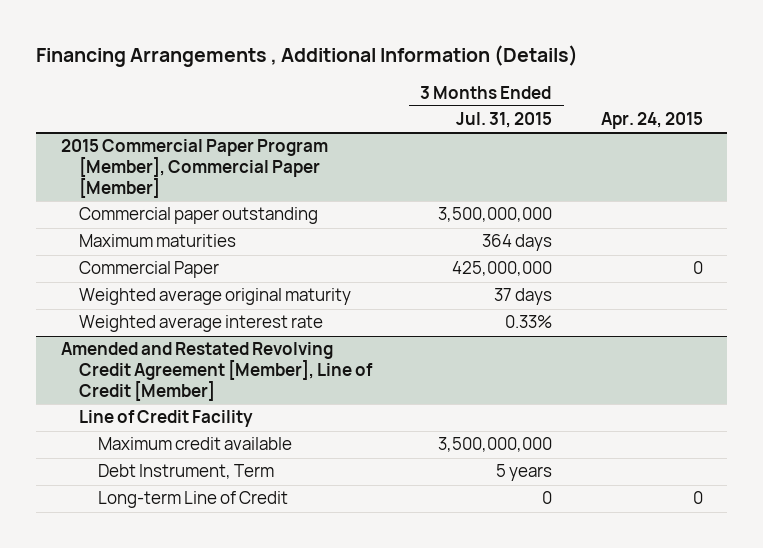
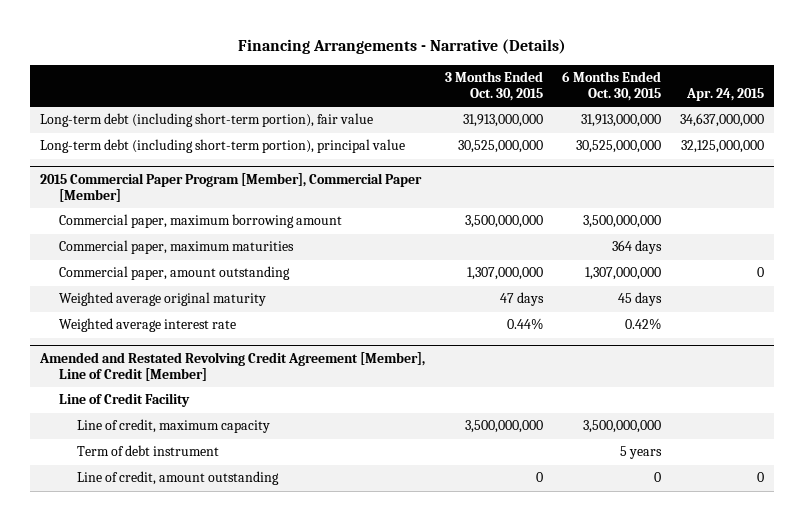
- Financing Arrangements , Additional Information (Details)
+ Financing Arrangements - Narrative (Details)
- | 3 Months Ended Jul. 31, 2015 | Apr. 24, 2015
+ | 3 Months Ended Oct. 30, 2015 | 6 Months Ended Oct. 30, 2015 | Apr. 24, 2015
+ Long-term debt (including short-term portion), fair value | 31,913,000,000 | 31,913,000,000 | 34,637,000,000
+ Long-term debt (including short-term portion), principal value | 30,525,000,000 | 30,525,000,000 | 32,125,000,000
@ 2015 Commercial Paper Program [Member], Commercial Paper [Member]
- Commercial paper outstanding | 3,500,000,000 |
- Maximum maturities | 364 days |
- Commercial Paper | 425,000,000 | 0
+ Commercial paper, maximum borrowing amount | 3,500,000,000 | 3,500,000,000 |
+ Commercial paper, maximum maturities | | 364 days |
+ Commercial paper, amount outstanding | 1,307,000,000 | 1,307,000,000 | 0
@ Amended and Restated Revolving Credit Agreement [Member], Line of Credit [Member]
- Maximum credit available | 3,500,000,000 |
- Debt Instrument, Term | 5 years |
- Long-term Line of Credit | 0 | 0
+ Line of credit, maximum capacity | 3,500,000,000 | 3,500,000,000 |
+ Term of debt instrument | | 5 years |
+ Line of credit, amount outstanding | 0 | 0 | 0

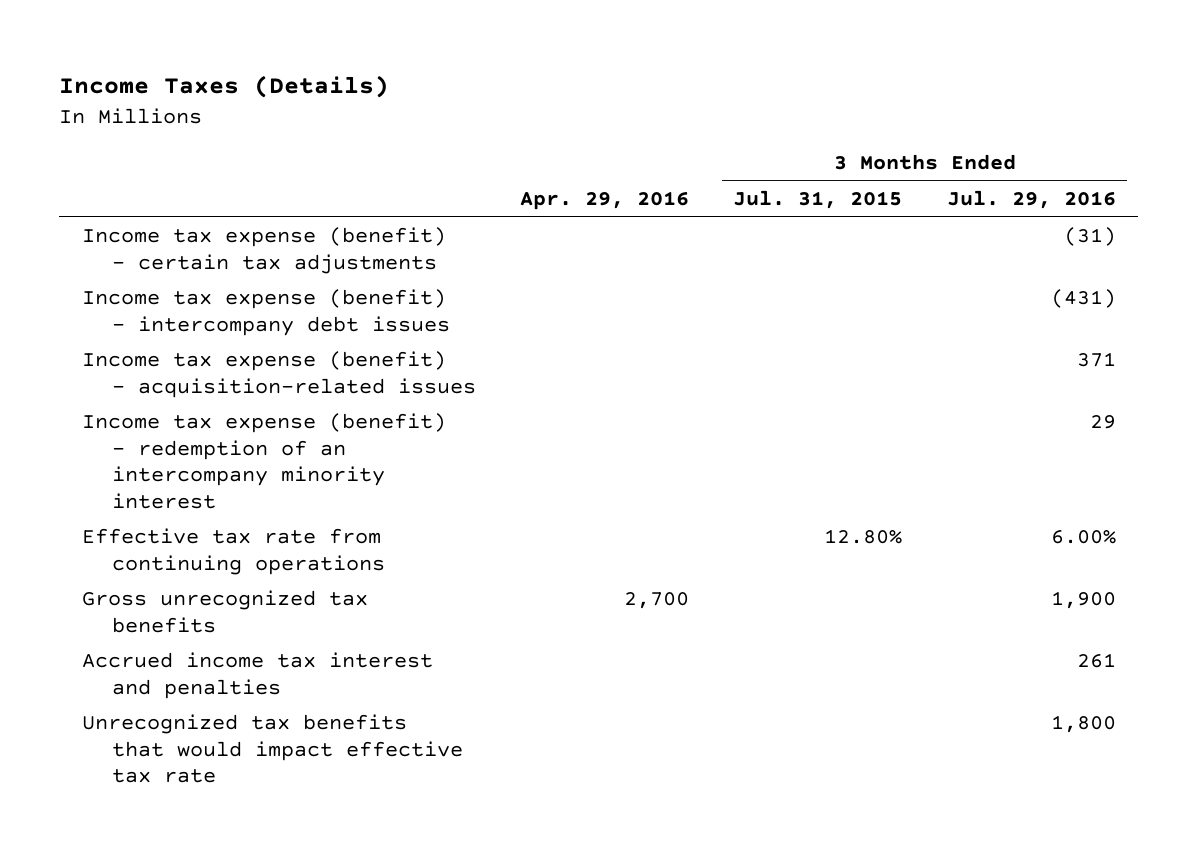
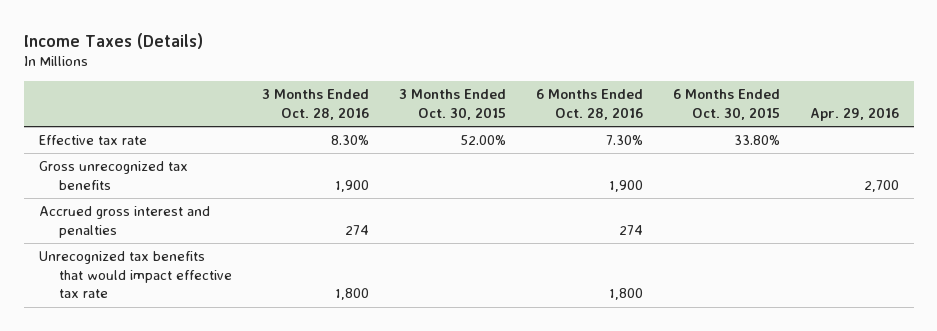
- | Apr. 29, 2016 | 3 Months Ended Jul. 31, 2015 | 3 Months Ended Jul. 29, 2016
+ | 3 Months Ended Oct. 28, 2016 | 3 Months Ended Oct. 30, 2015 | 6 Months Ended Oct. 28, 2016 | 6 Months Ended Oct. 30, 2015 | Apr. 29, 2016
- Income tax expense (benefit) - certain tax adjustments | | | (31)
- Income tax expense (benefit) - intercompany debt issues | | | (431)
- Income tax expense (benefit) - acquisition-related issues | | | 371
- Income tax expense (benefit) - redemption of an intercompany minority interest | | | 29
- Effective tax rate from continuing operations | | 12.80% | 6.00%
+ Effective tax rate | 8.30% | 52.00% | 7.30% | 33.80% |
- Accrued income tax interest and penalties | | | 261
+ Accrued gross interest and penalties | 274 | | 274 | |

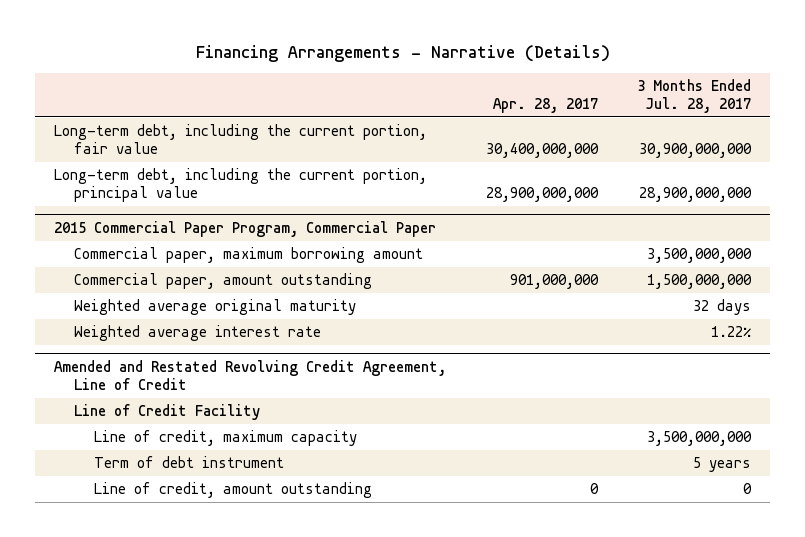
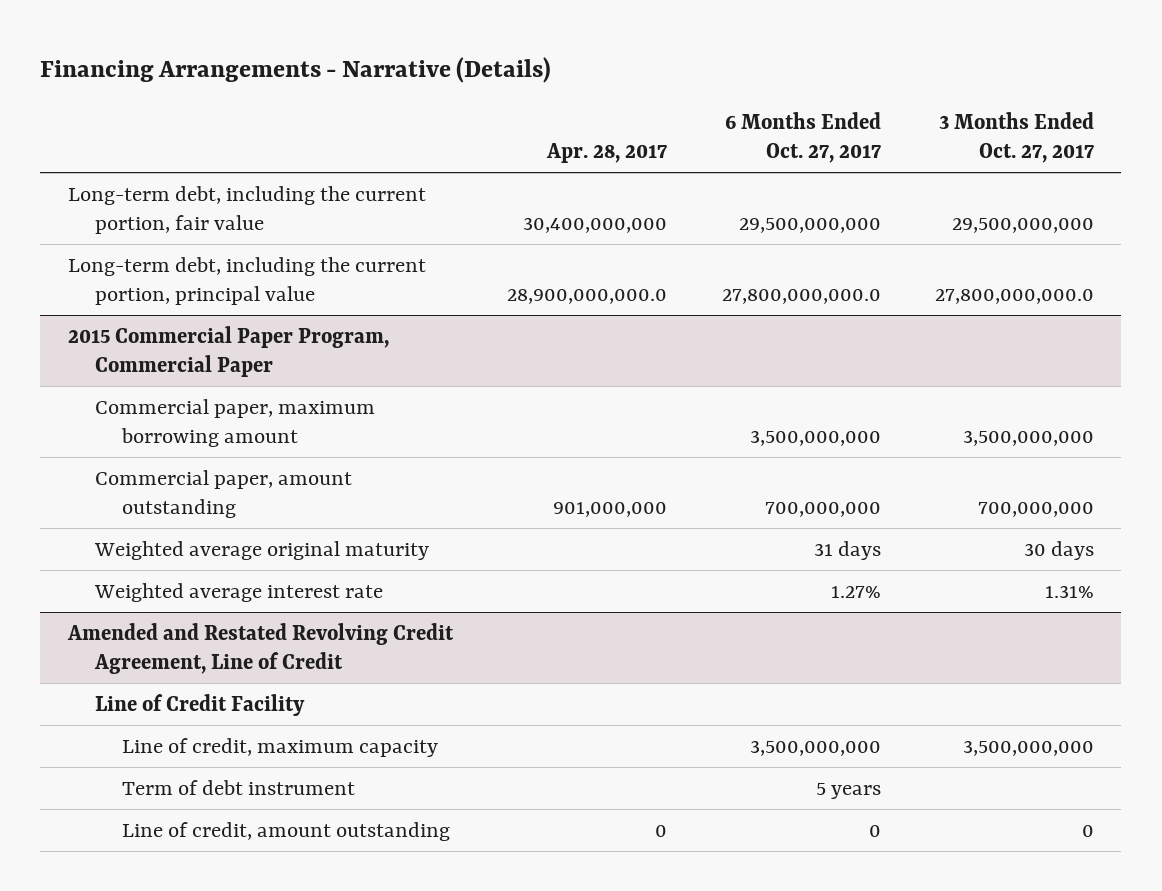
- | Apr. 28, 2017 | 3 Months Ended Jul. 28, 2017
+ | Apr. 28, 2017 | 6 Months Ended Oct. 27, 2017 | 3 Months Ended Oct. 27, 2017
- Long-term debt, including the current portion, principal value | 28,900,000,000 | 28,900,000,000
+ Long-term debt, including the current portion, principal value | 28,900,000,000.0 | 27,800,000,000.0 | 27,800,000,000.0

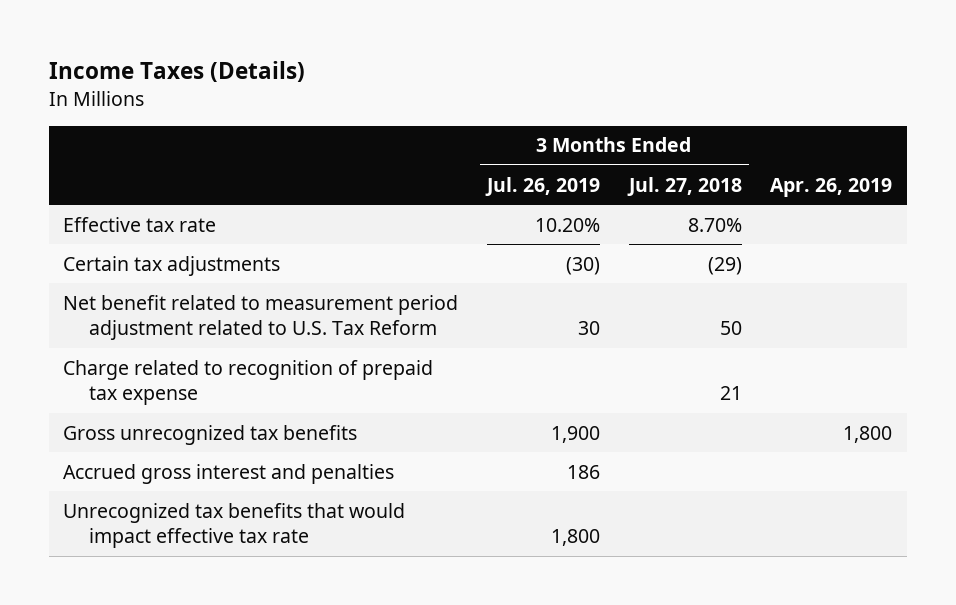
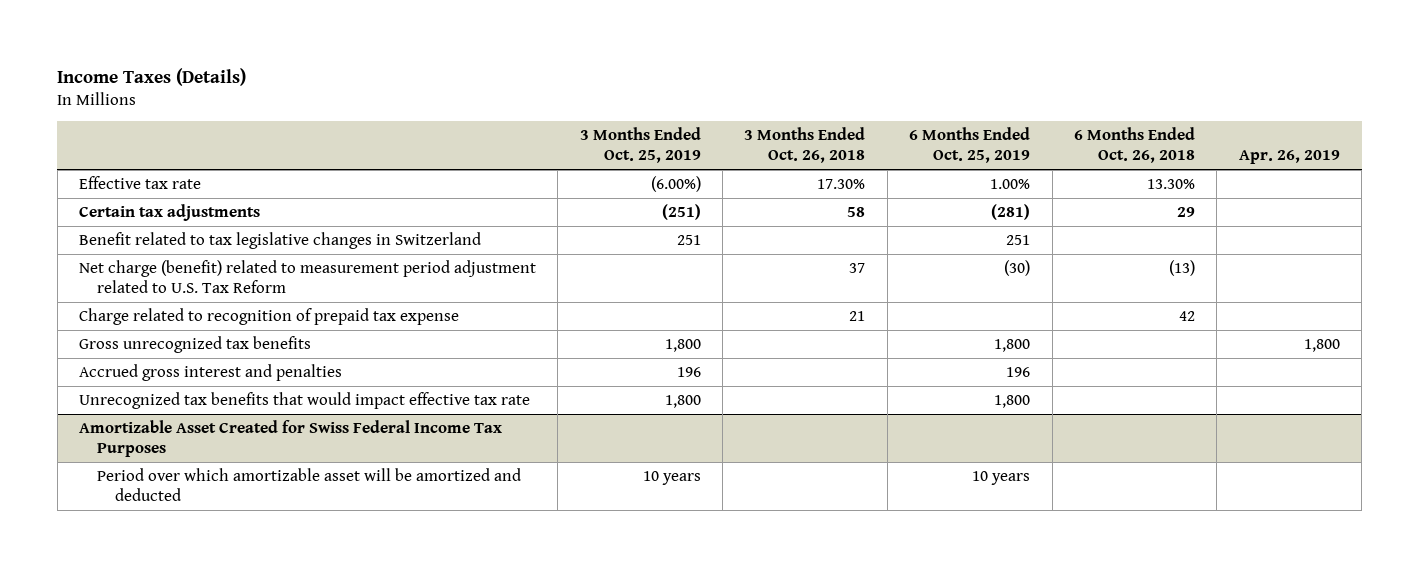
- | 3 Months Ended Jul. 26, 2019 | 3 Months Ended Jul. 27, 2018 | Apr. 26, 2019
+ | 3 Months Ended Oct. 25, 2019 | 3 Months Ended Oct. 26, 2018 | 6 Months Ended Oct. 25, 2019 | 6 Months Ended Oct. 26, 2018 | Apr. 26, 2019
- Net benefit related to measurement period adjustment related to U.S. Tax Reform | 30 | 50 |
+ Benefit related to tax legislative changes in Switzerland | 251 | | 251 | |
+ Net charge (benefit) related to measurement period adjustment related to U.S. Tax Reform | | 37 | (30) | (13) |
+ Amortizable Asset Created for Swiss Federal Income Tax Purposes
+ Period over which amortizable asset will be amortized and deducted | 10 years | | 10 years | |

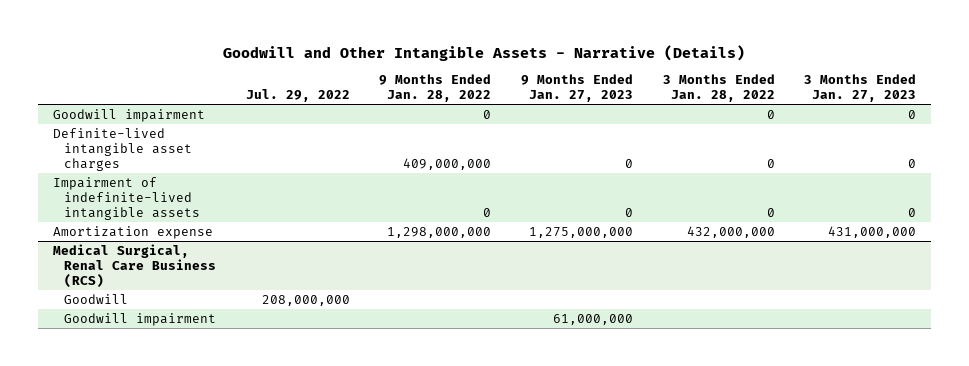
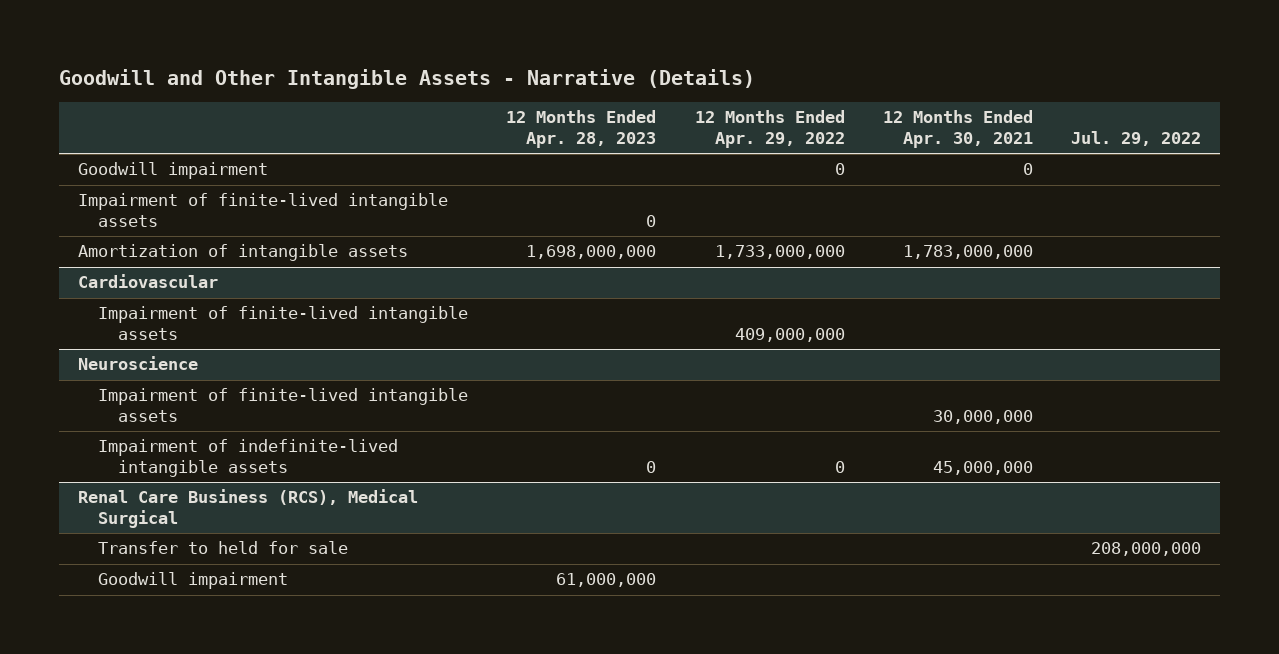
- | Jul. 29, 2022 | 9 Months Ended Jan. 28, 2022 | 9 Months Ended Jan. 27, 2023 | 3 Months Ended Jan. 28, 2022 | 3 Months Ended Jan. 27, 2023
+ | 12 Months Ended Apr. 28, 2023 | 12 Months Ended Apr. 29, 2022 | 12 Months Ended Apr. 30, 2021 | Jul. 29, 2022
- Definite-lived intangible asset charges | | 409,000,000 | 0 | 0 | 0
- Impairment of indefinite-lived intangible assets | | 0 | 0 | 0 | 0
- Amortization expense | | 1,298,000,000 | 1,275,000,000 | 432,000,000 | 431,000,000
- Medical Surgical, Renal Care Business (RCS)
- Goodwill | 208,000,000 | | | |
+ Impairment of finite-lived intangible assets | 0 | | |
+ Amortization of intangible assets | 1,698,000,000 | 1,733,000,000 | 1,783,000,000 |
+ Cardiovascular
+ Impairment of finite-lived intangible assets | | 409,000,000 | |
+ Neuroscience
+ Impairment of finite-lived intangible assets | | | 30,000,000 |
+ Impairment of indefinite-lived intangible assets | 0 | 0 | 45,000,000 |
+ Renal Care Business (RCS), Medical Surgical
+ Transfer to held for sale | | | | 208,000,000

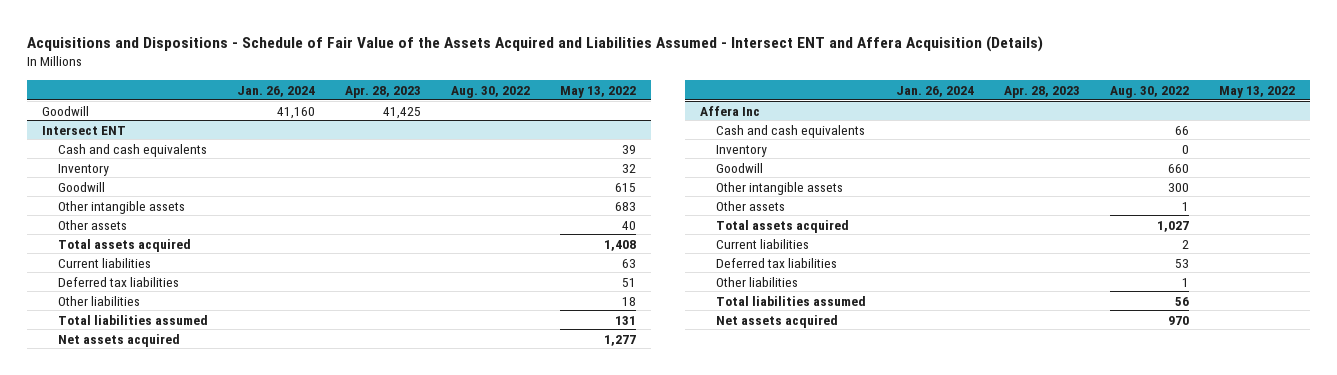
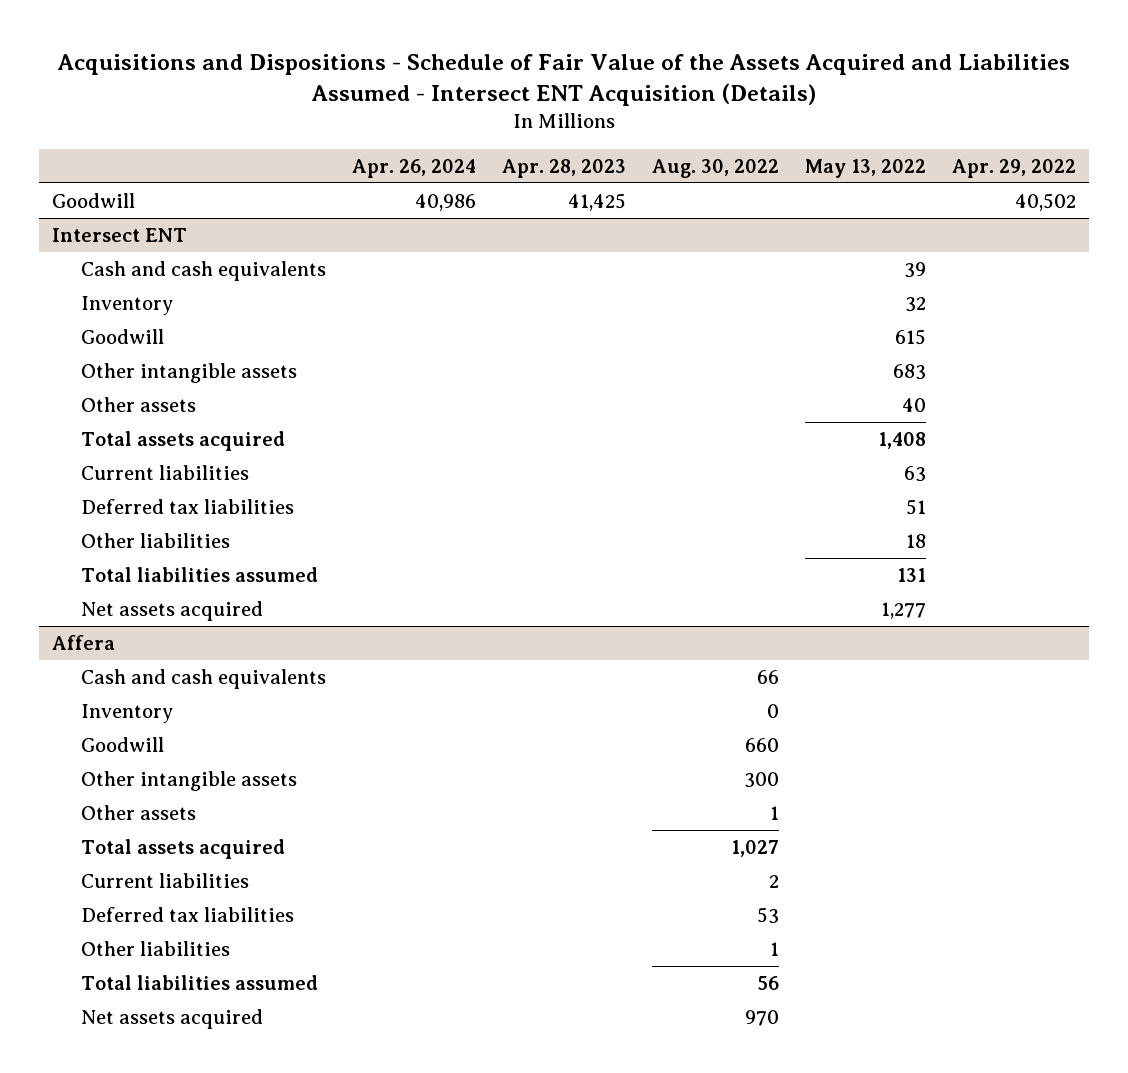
- Acquisitions and Dispositions - Schedule of Fair Value of the Assets Acquired and Liabilities Assumed - Intersect ENT and Affera Acquisition (Details)
+ Acquisitions and Dispositions - Schedule of Fair Value of the Assets Acquired and Liabilities Assumed - Intersect ENT Acquisition (Details)
- | Jan. 26, 2024 | Apr. 28, 2023 | Aug. 30, 2022 | May 13, 2022
+ | Apr. 26, 2024 | Apr. 28, 2023 | Aug. 30, 2022 | May 13, 2022 | Apr. 29, 2022
- Affera Inc
+ Affera

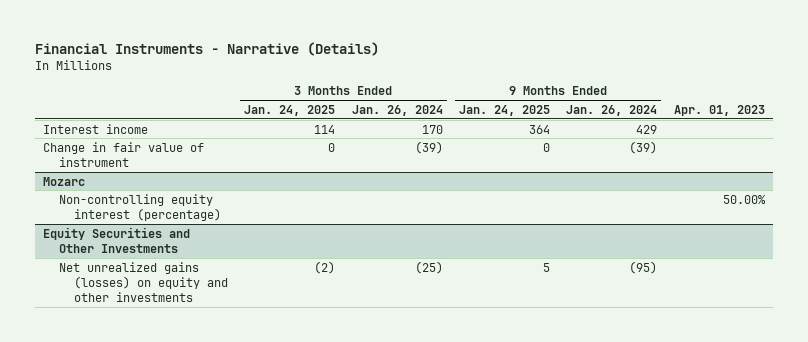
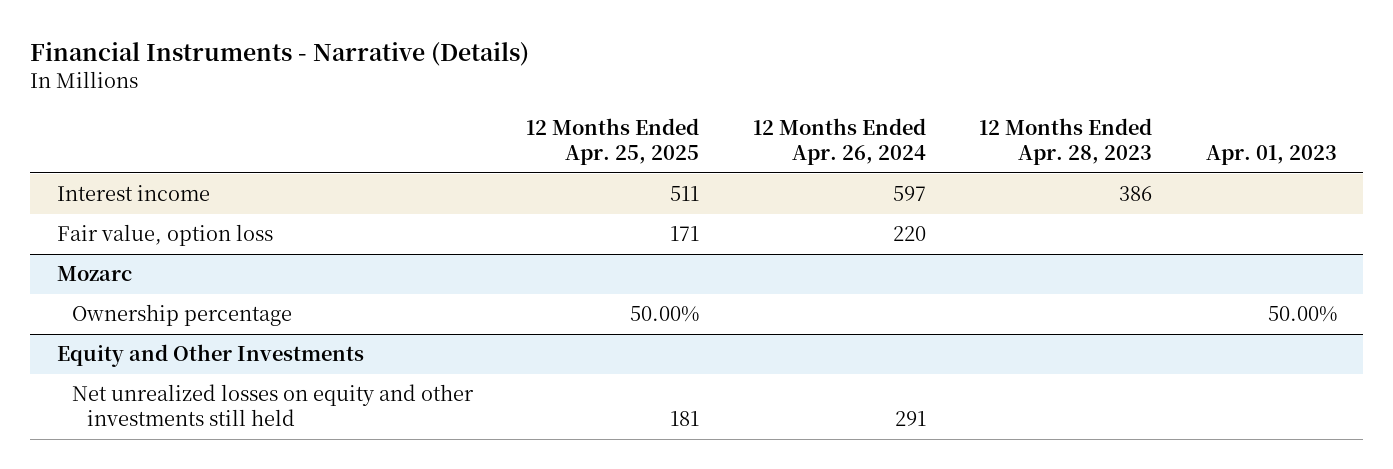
- | 3 Months Ended Jan. 24, 2025 | 3 Months Ended Jan. 26, 2024 | 9 Months Ended Jan. 24, 2025 | 9 Months Ended Jan. 26, 2024 | Apr. 01, 2023
+ | 12 Months Ended Apr. 25, 2025 | 12 Months Ended Apr. 26, 2024 | 12 Months Ended Apr. 28, 2023 | Apr. 01, 2023
- Change in fair value of instrument | 0 | (39) | 0 | (39) |
+ Fair value, option loss | 171 | 220 | |
@ Mozarc
- Non-controlling equity interest (percentage) | | | | | 50.00%
- Equity Securities and Other Investments
- Net unrealized gains (losses) on equity and other investments | (2) | (25) | 5 | (95) |
@ Mozarc
+ Ownership percentage | 50.00% | | | 50.00%
+ Equity and Other Investments
+ Net unrealized losses on equity and other investments still held | 181 | 291 | |

